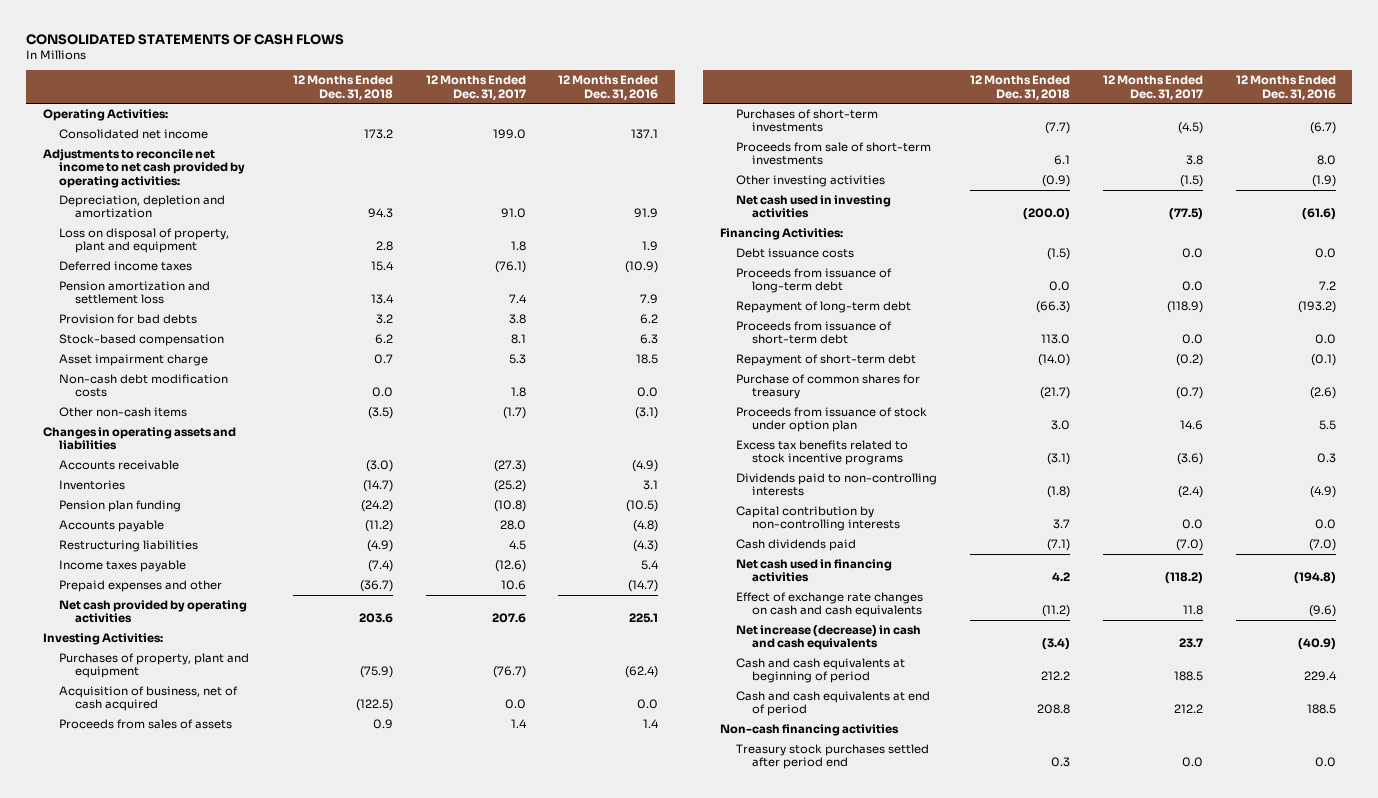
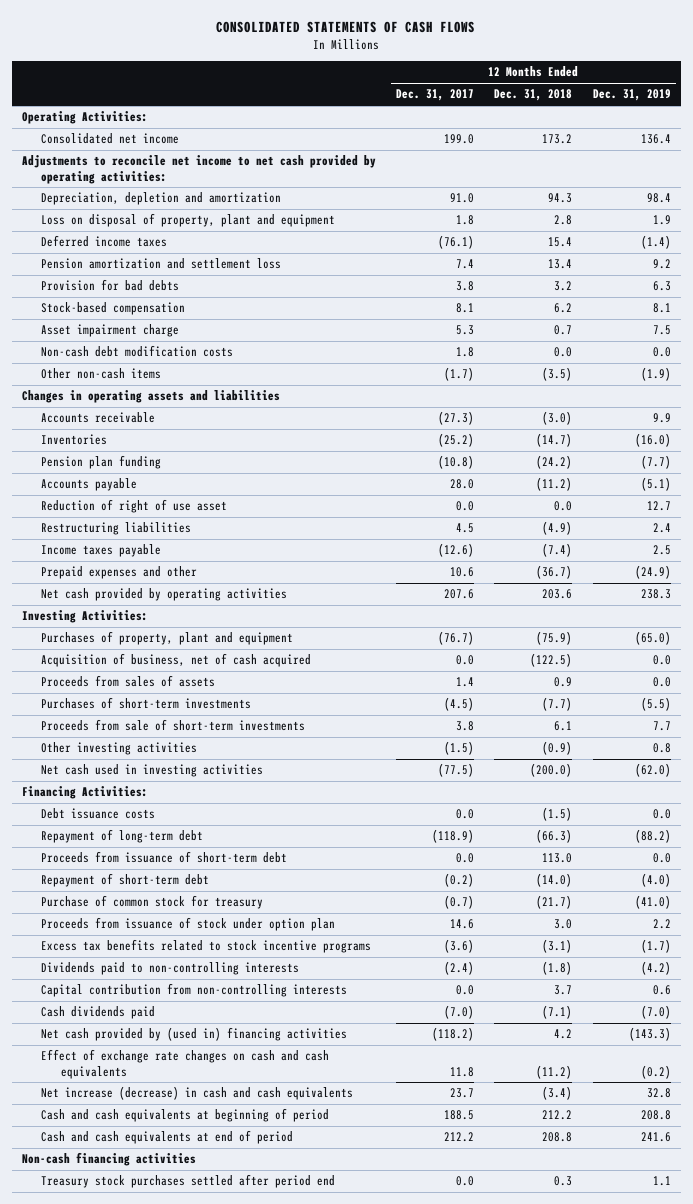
- | 12 Months Ended Dec. 31, 2018 | 12 Months Ended Dec. 31, 2017 | 12 Months Ended Dec. 31, 2016
+ | 12 Months Ended Dec. 31, 2017 | 12 Months Ended Dec. 31, 2018 | 12 Months Ended Dec. 31, 2019
+ Reduction of right of use asset | 0.0 | 0.0 | 12.7
- Proceeds from issuance of long-term debt | 0.0 | 0.0 | 7.2
- Purchase of common shares for treasury | (21.7) | (0.7) | (2.6)
+ Purchase of common stock for treasury | (0.7) | (21.7) | (41.0)
- Capital contribution by non-controlling interests | 3.7 | 0.0 | 0.0
+ Capital contribution from non-controlling interests | 0.0 | 3.7 | 0.6
- Net cash used in financing activities | 4.2 | (118.2) | (194.8)
+ Net cash provided by (used in) financing activities | (118.2) | 4.2 | (143.3)

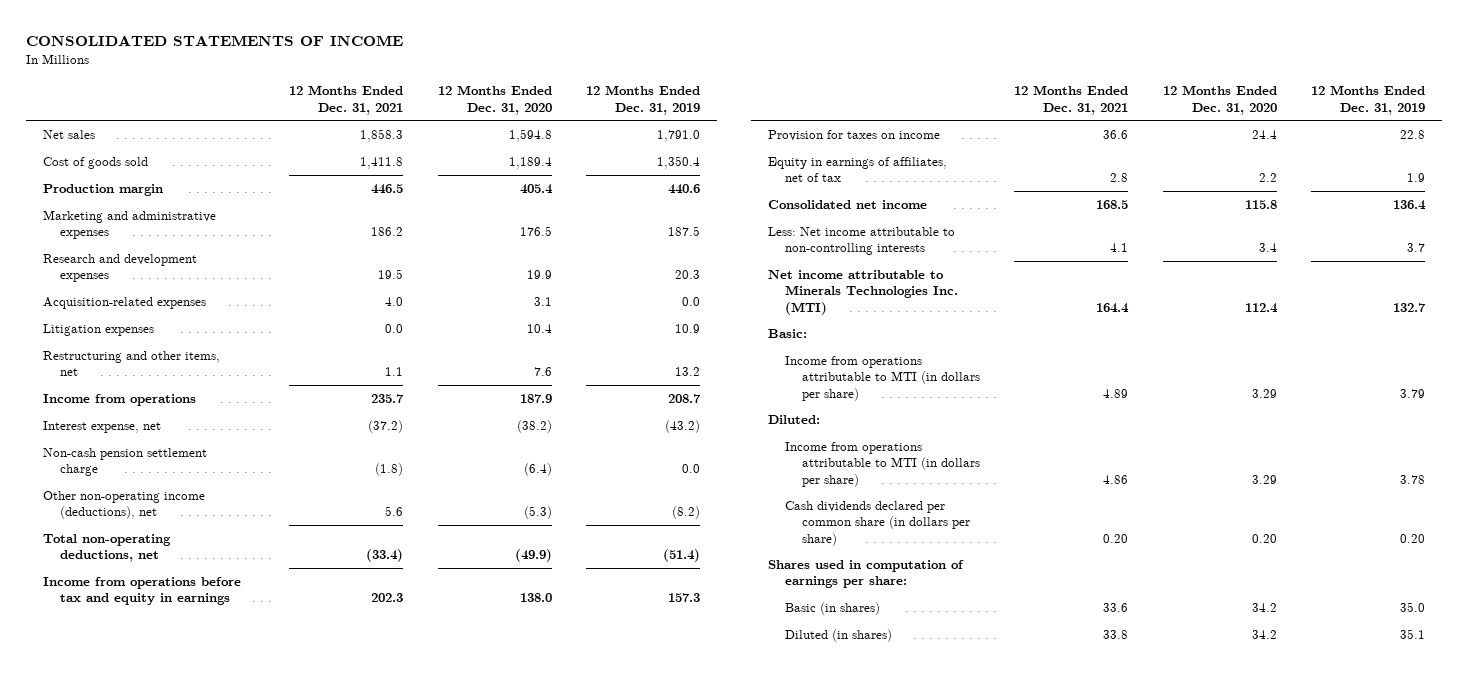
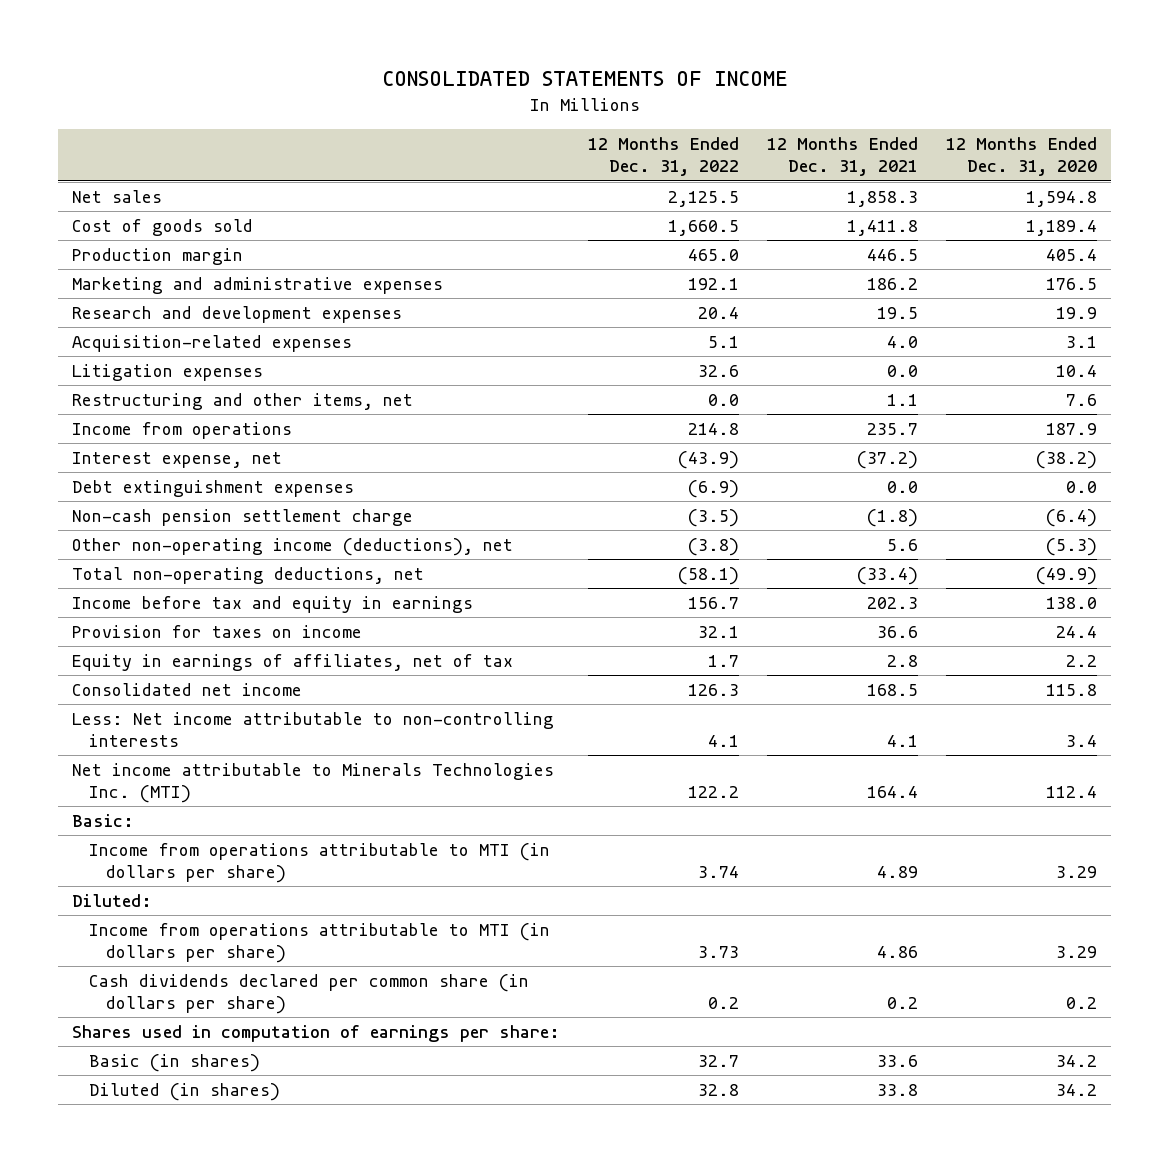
- | 12 Months Ended Dec. 31, 2021 | 12 Months Ended Dec. 31, 2020 | 12 Months Ended Dec. 31, 2019
+ | 12 Months Ended Dec. 31, 2022 | 12 Months Ended Dec. 31, 2021 | 12 Months Ended Dec. 31, 2020
+ Debt extinguishment expenses | (6.9) | 0.0 | 0.0
- Income from operations before tax and equity in earnings | 202.3 | 138.0 | 157.3
+ Income before tax and equity in earnings | 156.7 | 202.3 | 138.0
- Cash dividends declared per common share (in dollars per share) | 0.20 | 0.20 | 0.20
+ Cash dividends declared per common share (in dollars per share) | 0.2 | 0.2 | 0.2

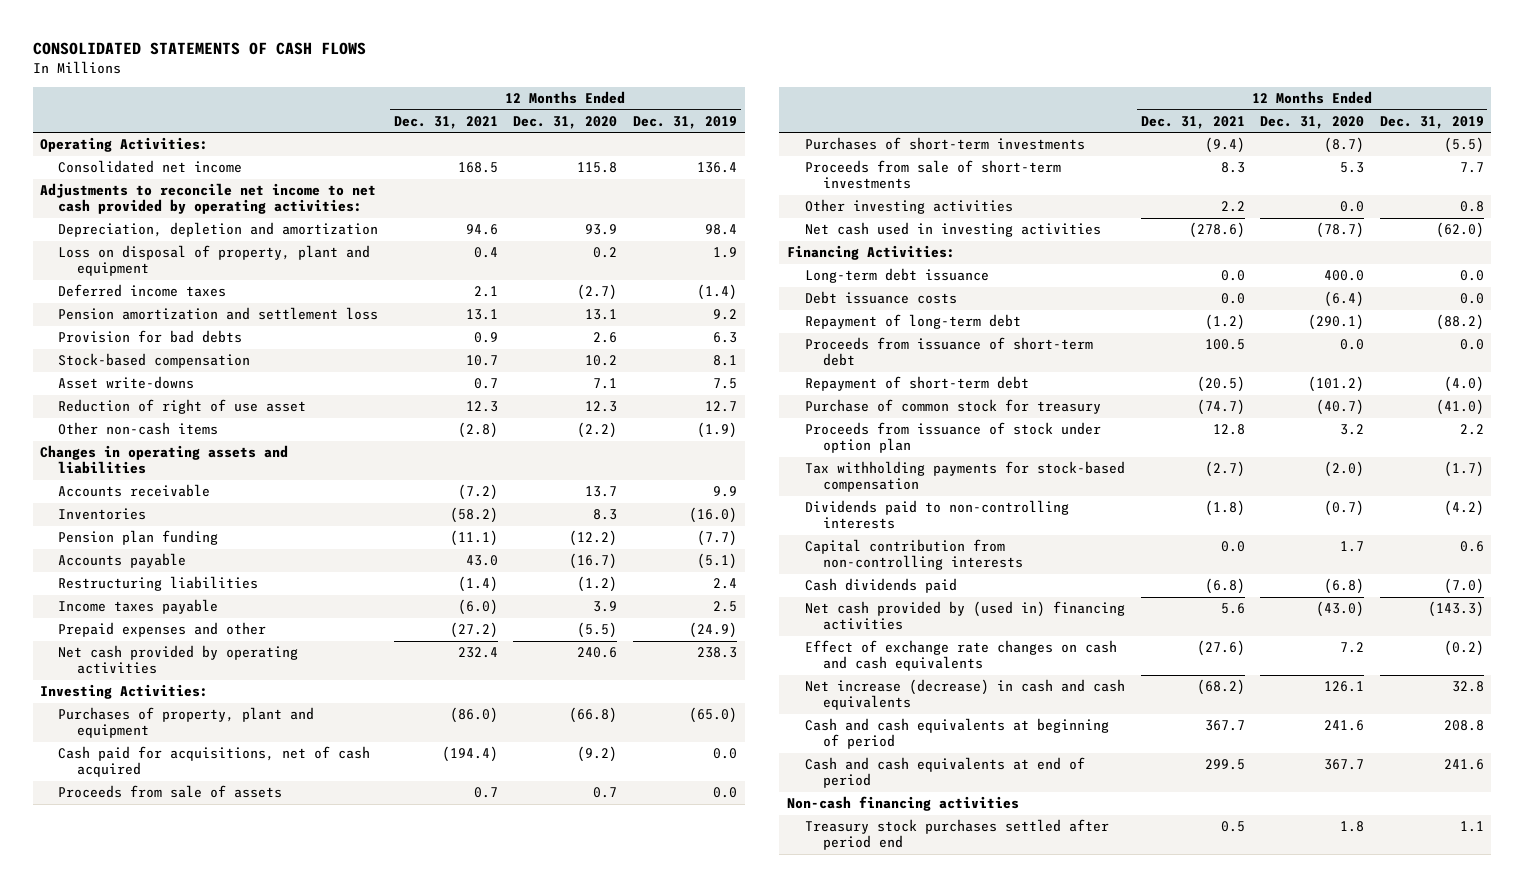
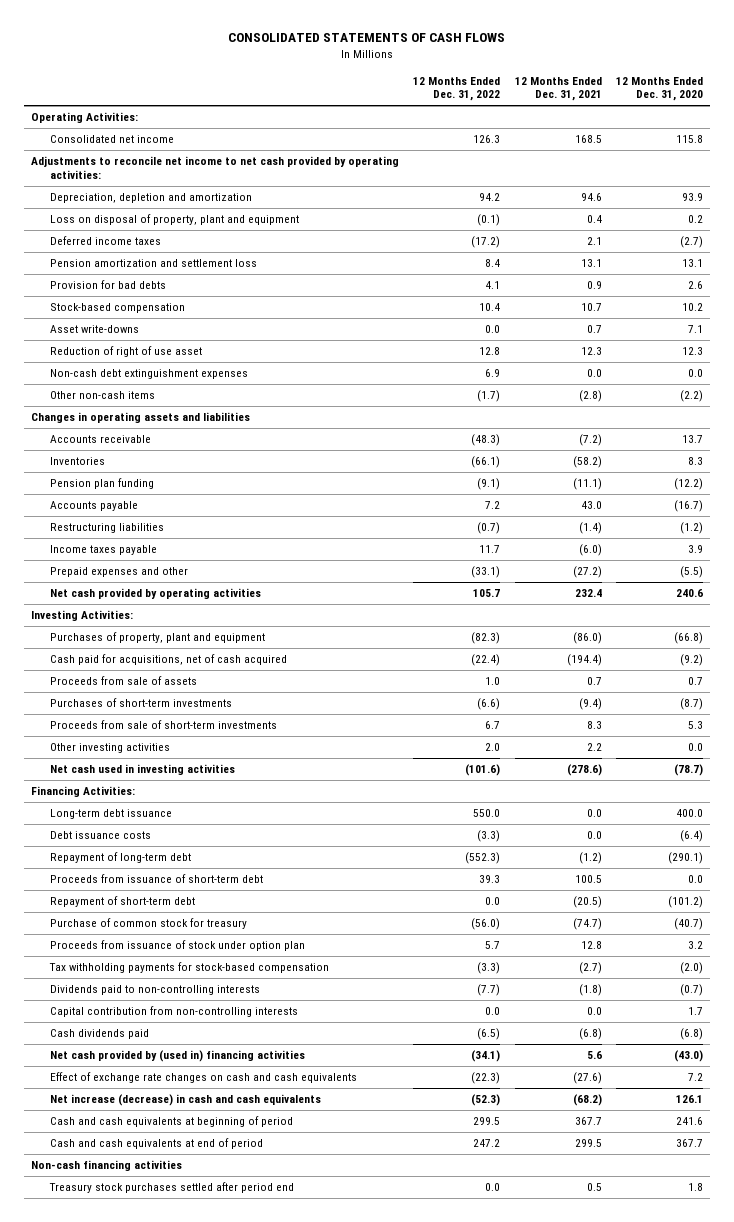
- | 12 Months Ended Dec. 31, 2021 | 12 Months Ended Dec. 31, 2020 | 12 Months Ended Dec. 31, 2019
+ | 12 Months Ended Dec. 31, 2022 | 12 Months Ended Dec. 31, 2021 | 12 Months Ended Dec. 31, 2020
+ Non-cash debt extinguishment expenses | 6.9 | 0.0 | 0.0

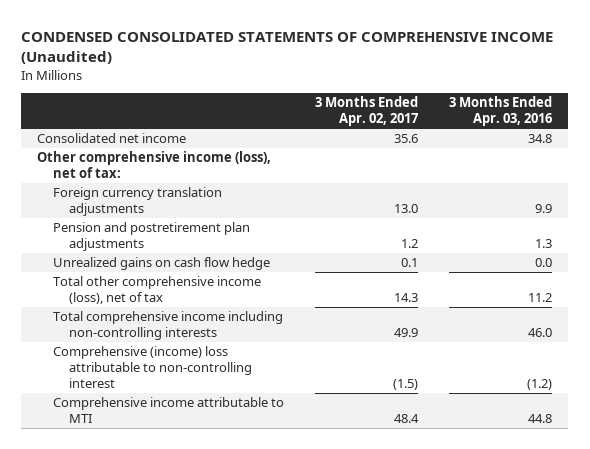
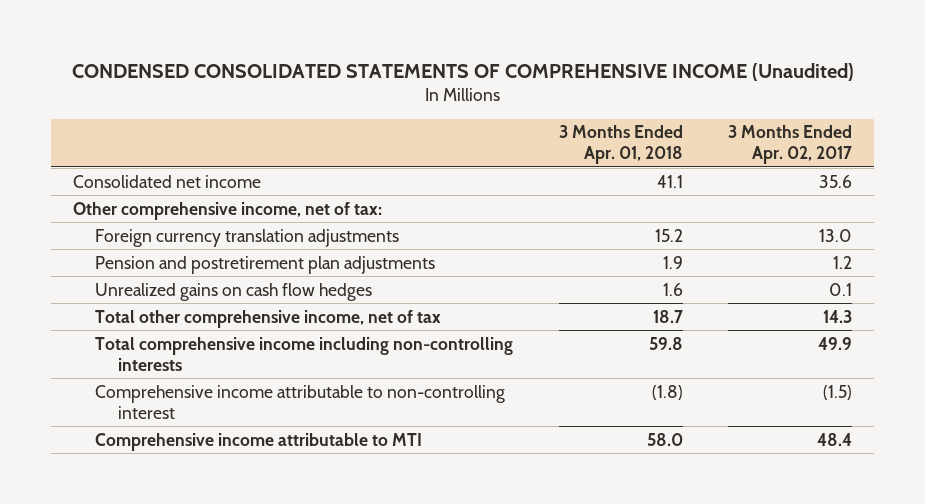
- | 3 Months Ended Apr. 02, 2017 | 3 Months Ended Apr. 03, 2016
+ | 3 Months Ended Apr. 01, 2018 | 3 Months Ended Apr. 02, 2017
- Other comprehensive income (loss), net of tax:
+ Other comprehensive income, net of tax:
- Unrealized gains on cash flow hedge | 0.1 | 0.0
- Total other comprehensive income (loss), net of tax | 14.3 | 11.2
+ Unrealized gains on cash flow hedges | 1.6 | 0.1
+ Total other comprehensive income, net of tax | 18.7 | 14.3
- Comprehensive (income) loss attributable to non-controlling interest | (1.5) | (1.2)
+ Comprehensive income attributable to non-controlling interest | (1.8) | (1.5)

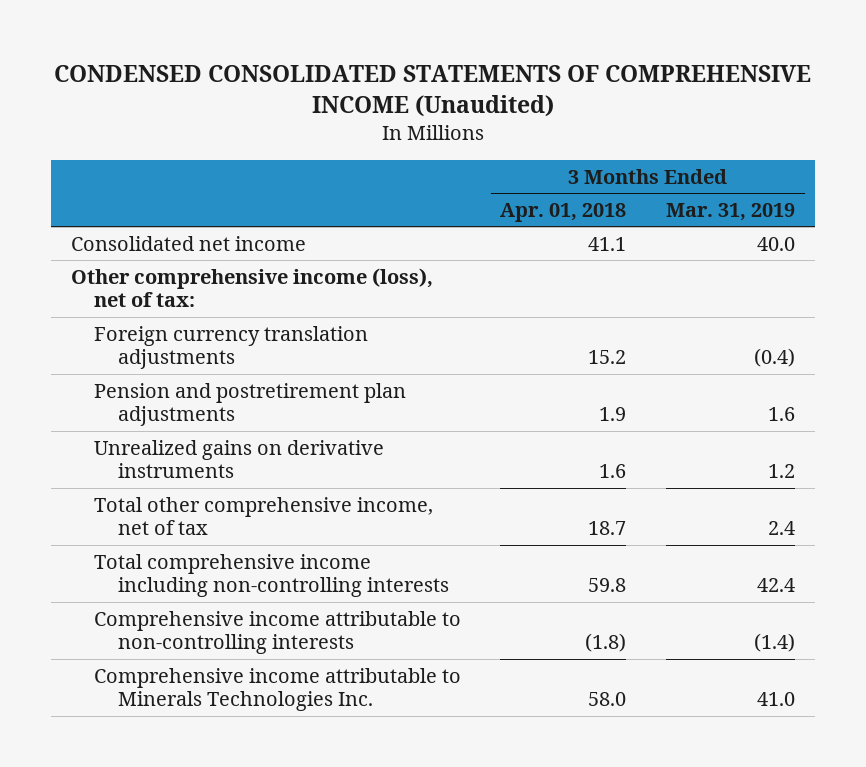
- | 3 Months Ended Apr. 01, 2018 | 3 Months Ended Apr. 02, 2017
+ | 3 Months Ended Apr. 01, 2018 | 3 Months Ended Mar. 31, 2019
- Other comprehensive income, net of tax:
+ Other comprehensive income (loss), net of tax:
- Unrealized gains on cash flow hedges | 1.6 | 0.1
+ Unrealized gains on derivative instruments | 1.6 | 1.2
- Comprehensive income attributable to non-controlling interest | (1.8) | (1.5)
- Comprehensive income attributable to MTI | 58.0 | 48.4
+ Comprehensive income attributable to non-controlling interests | (1.8) | (1.4)
+ Comprehensive income attributable to Minerals Technologies Inc. | 58.0 | 41.0

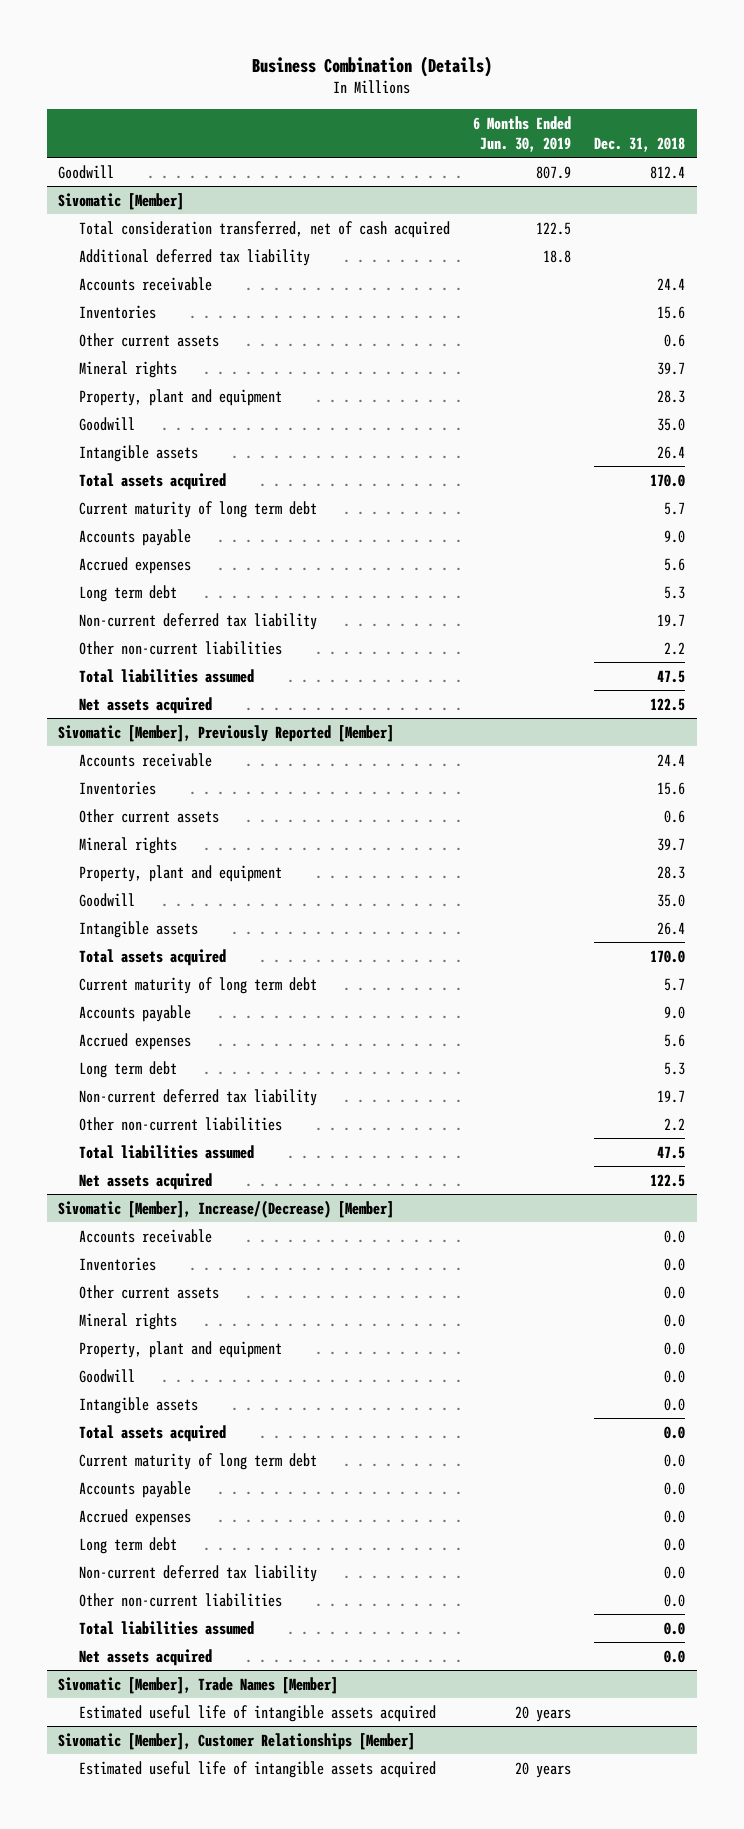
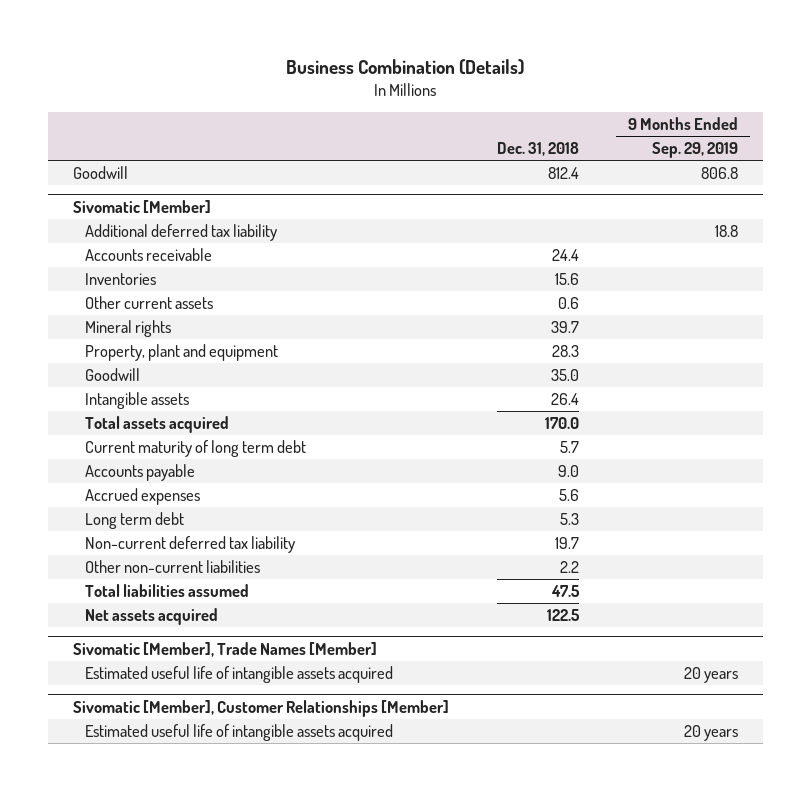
- | 6 Months Ended Jun. 30, 2019 | Dec. 31, 2018
+ | Dec. 31, 2018 | 9 Months Ended Sep. 29, 2019
@ Sivomatic [Member]
- Total consideration transferred, net of cash acquired | 122.5 |
- Sivomatic [Member], Previously Reported [Member]
- Accounts receivable | | 24.4
- Inventories | | 15.6
- Other current assets | | 0.6
- Mineral rights | | 39.7
- Property, plant and equipment | | 28.3
- Goodwill | | 35.0
- Intangible assets | | 26.4
- Total assets acquired | | 170.0
- Current maturity of long term debt | | 5.7
- Accounts payable | | 9.0
- Accrued expenses | | 5.6
- Long term debt | | 5.3
- Non-current deferred tax liability | | 19.7
- Other non-current liabilities | | 2.2
- Total liabilities assumed | | 47.5
- Net assets acquired | | 122.5
- Sivomatic [Member], Increase/(Decrease) [Member]
- Accounts receivable | | 0.0
- Inventories | | 0.0
- Other current assets | | 0.0
- Mineral rights | | 0.0
- Property, plant and equipment | | 0.0
- Goodwill | | 0.0
- Intangible assets | | 0.0
- Total assets acquired | | 0.0
- Current maturity of long term debt | | 0.0
- Accounts payable | | 0.0
- Accrued expenses | | 0.0
- Long term debt | | 0.0
- Non-current deferred tax liability | | 0.0
- Other non-current liabilities | | 0.0
- Total liabilities assumed | | 0.0
- Net assets acquired | | 0.0

